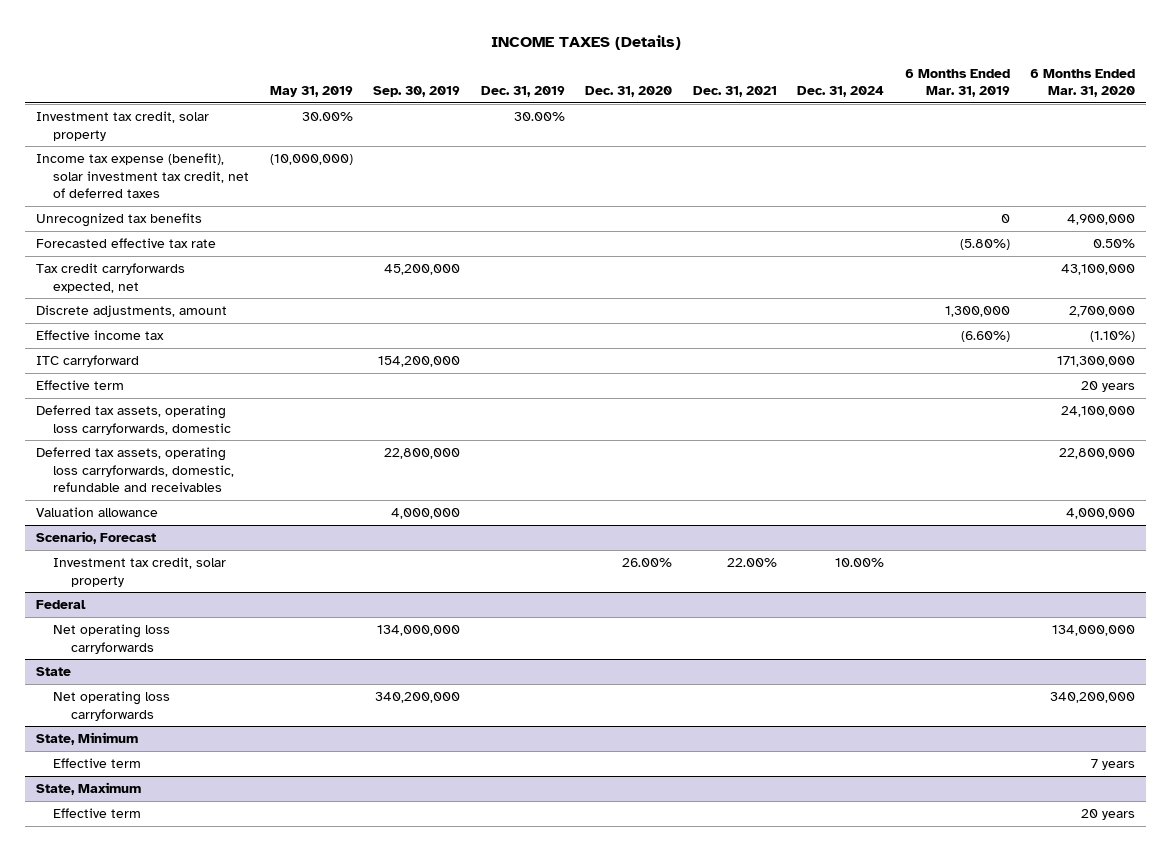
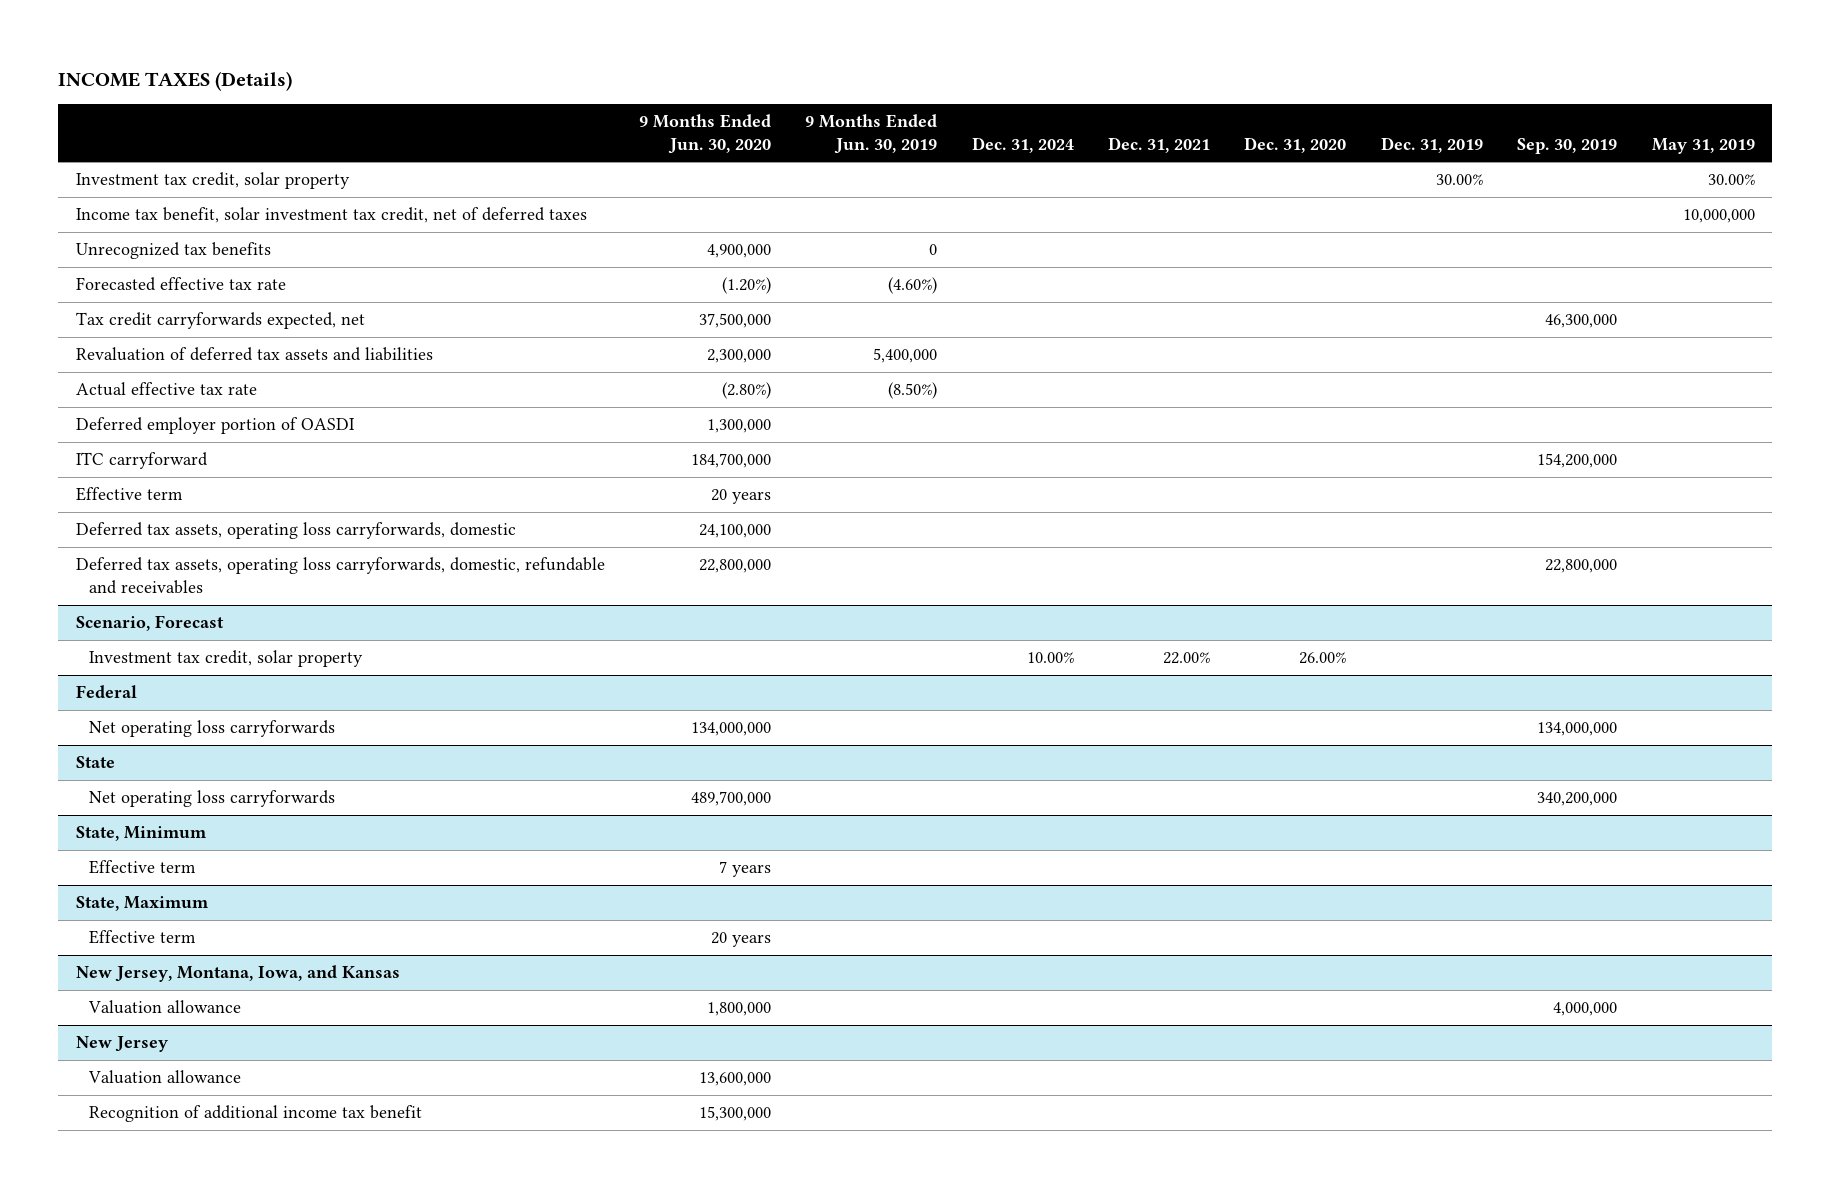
- | May 31, 2019 | Sep. 30, 2019 | Dec. 31, 2019 | Dec. 31, 2020 | Dec. 31, 2021 | Dec. 31, 2024 | 6 Months Ended Mar. 31, 2019 | 6 Months Ended Mar. 31, 2020
+ | 9 Months Ended Jun. 30, 2020 | 9 Months Ended Jun. 30, 2019 | Dec. 31, 2024 | Dec. 31, 2021 | Dec. 31, 2020 | Dec. 31, 2019 | Sep. 30, 2019 | May 31, 2019
- Income tax expense (benefit), solar investment tax credit, net of deferred taxes | (10,000,000) | | | | | | |
+ Income tax benefit, solar investment tax credit, net of deferred taxes | | | | | | | | 10,000,000
- Tax credit carryforwards expected, net | | 45,200,000 | | | | | | 43,100,000
- Discrete adjustments, amount | | | | | | | 1,300,000 | 2,700,000
- Effective income tax | | | | | | | (6.60%) | (1.10%)
+ Tax credit carryforwards expected, net | 37,500,000 | | | | | | 46,300,000 |
+ Revaluation of deferred tax assets and liabilities | 2,300,000 | 5,400,000 | | | | | |
+ Actual effective tax rate | (2.80%) | (8.50%) | | | | | |
+ Deferred employer portion of OASDI | 1,300,000 | | | | | | |
- Valuation allowance | | 4,000,000 | | | | | | 4,000,000
+ New Jersey, Montana, Iowa, and Kansas
+ Valuation allowance | 1,800,000 | | | | | | 4,000,000 |
+ New Jersey
+ Valuation allowance | 13,600,000 | | | | | | |
+ Recognition of additional income tax benefit | 15,300,000 | | | | | | |

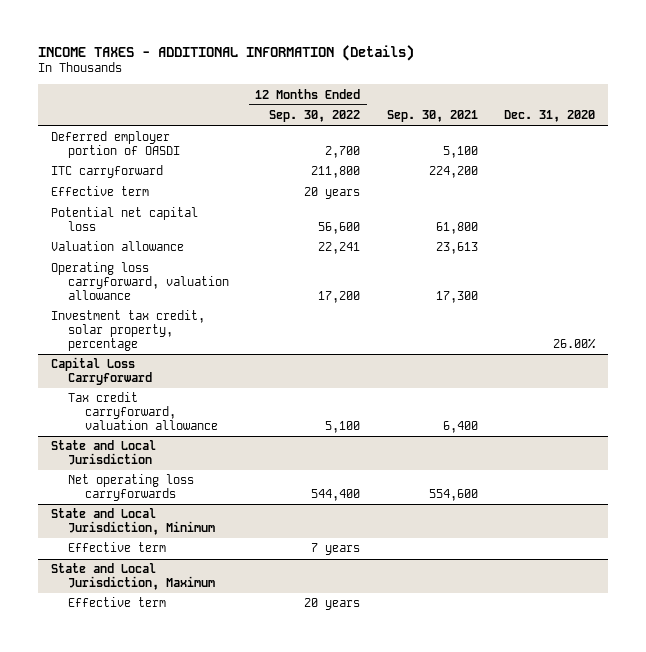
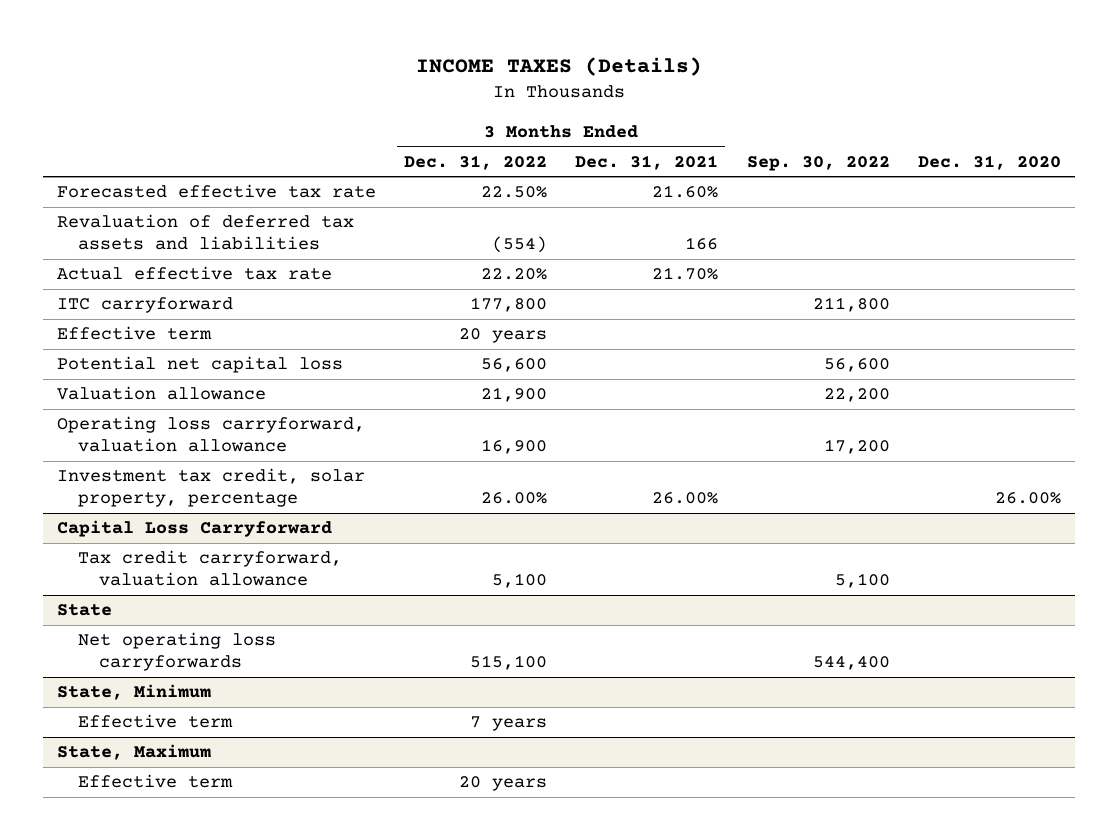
- INCOME TAXES - ADDITIONAL INFORMATION (Details)
+ INCOME TAXES (Details)
- | 12 Months Ended Sep. 30, 2022 | Sep. 30, 2021 | Dec. 31, 2020
+ | 3 Months Ended Dec. 31, 2022 | 3 Months Ended Dec. 31, 2021 | Sep. 30, 2022 | Dec. 31, 2020
- Deferred employer portion of OASDI | 2,700 | 5,100 |
+ Forecasted effective tax rate | 22.50% | 21.60% | |
+ Revaluation of deferred tax assets and liabilities | (554) | 166 | |
+ Actual effective tax rate | 22.20% | 21.70% | |
- State and Local Jurisdiction
+ State
- State and Local Jurisdiction, Minimum
+ State, Minimum
- State and Local Jurisdiction, Maximum
+ State, Maximum

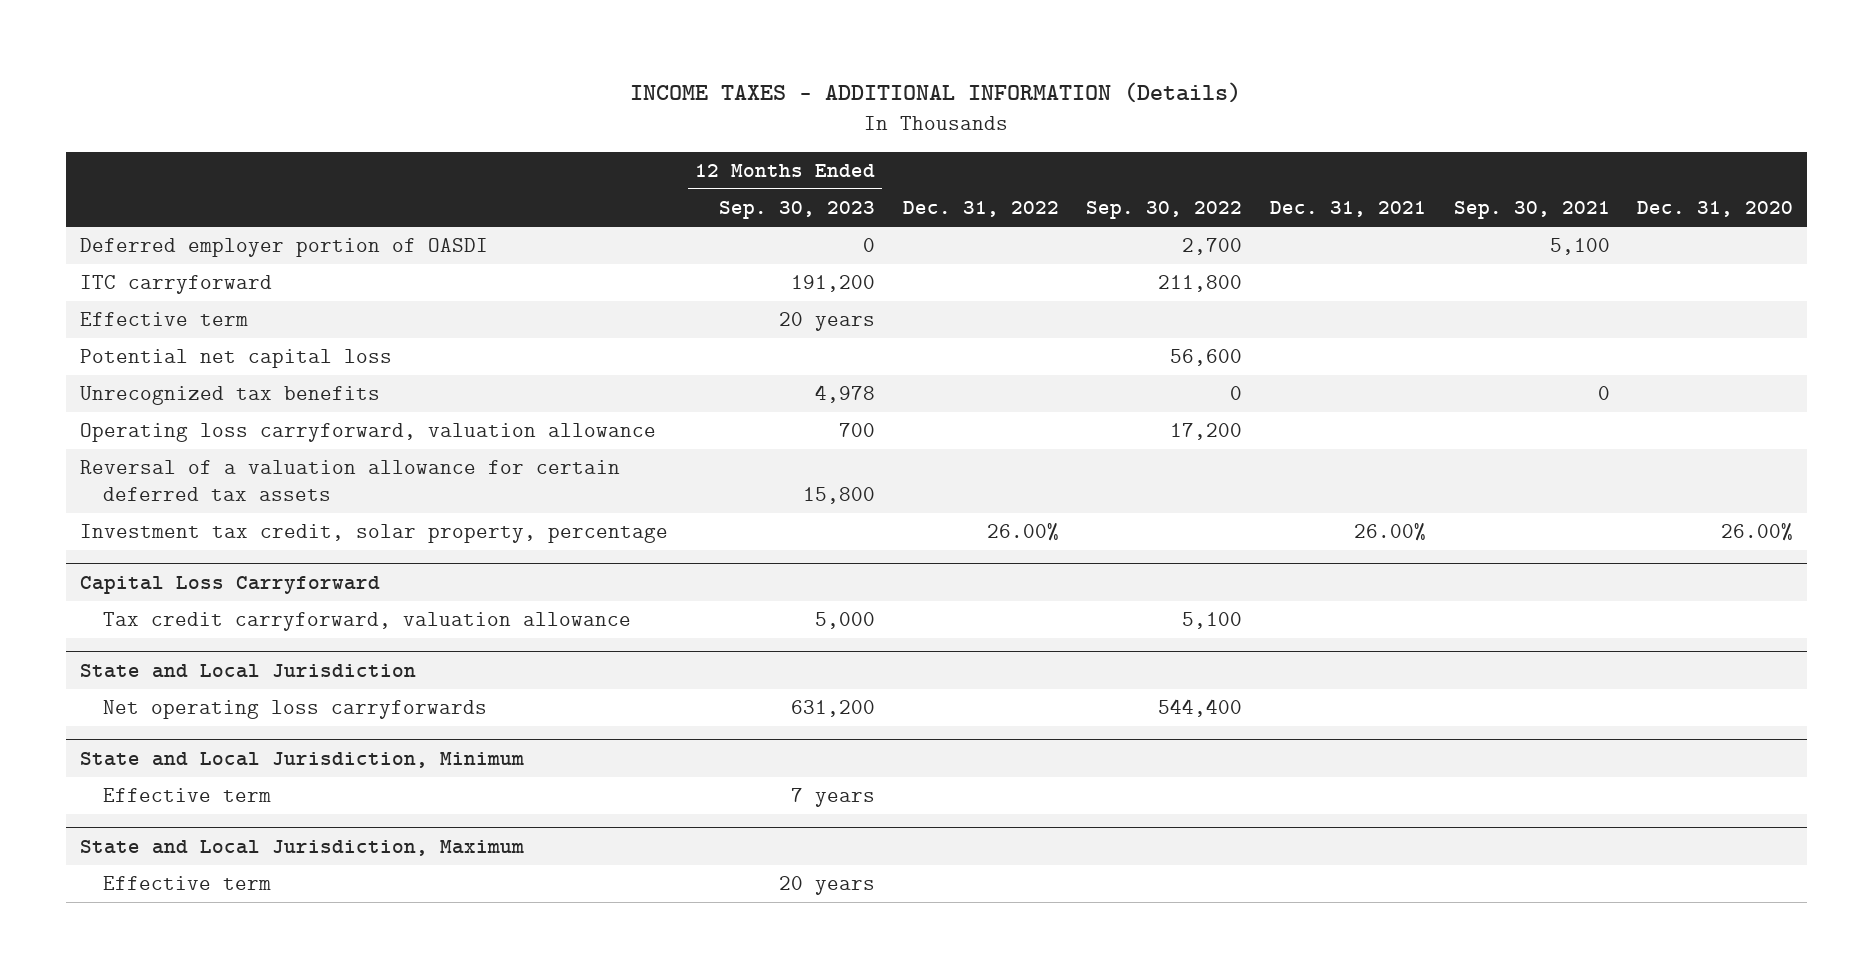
- INCOME TAXES (Details)
+ INCOME TAXES - ADDITIONAL INFORMATION (Details)
- | 3 Months Ended Dec. 31, 2022 | 3 Months Ended Dec. 31, 2021 | Sep. 30, 2022 | Dec. 31, 2020
+ | 12 Months Ended Sep. 30, 2023 | Dec. 31, 2022 | Sep. 30, 2022 | Dec. 31, 2021 | Sep. 30, 2021 | Dec. 31, 2020
- Forecasted effective tax rate | 22.50% | 21.60% | |
- Revaluation of deferred tax assets and liabilities | (554) | 166 | |
- Actual effective tax rate | 22.20% | 21.70% | |
+ Deferred employer portion of OASDI | 0 | | 2,700 | | 5,100 |
- Valuation allowance | 21,900 | | 22,200 |
+ Unrecognized tax benefits | 4,978 | | 0 | | 0 |
+ Reversal of a valuation allowance for certain deferred tax assets | 15,800 | | | | |
- State
+ State and Local Jurisdiction
- State, Minimum
+ State and Local Jurisdiction, Minimum
- State, Maximum
+ State and Local Jurisdiction, Maximum

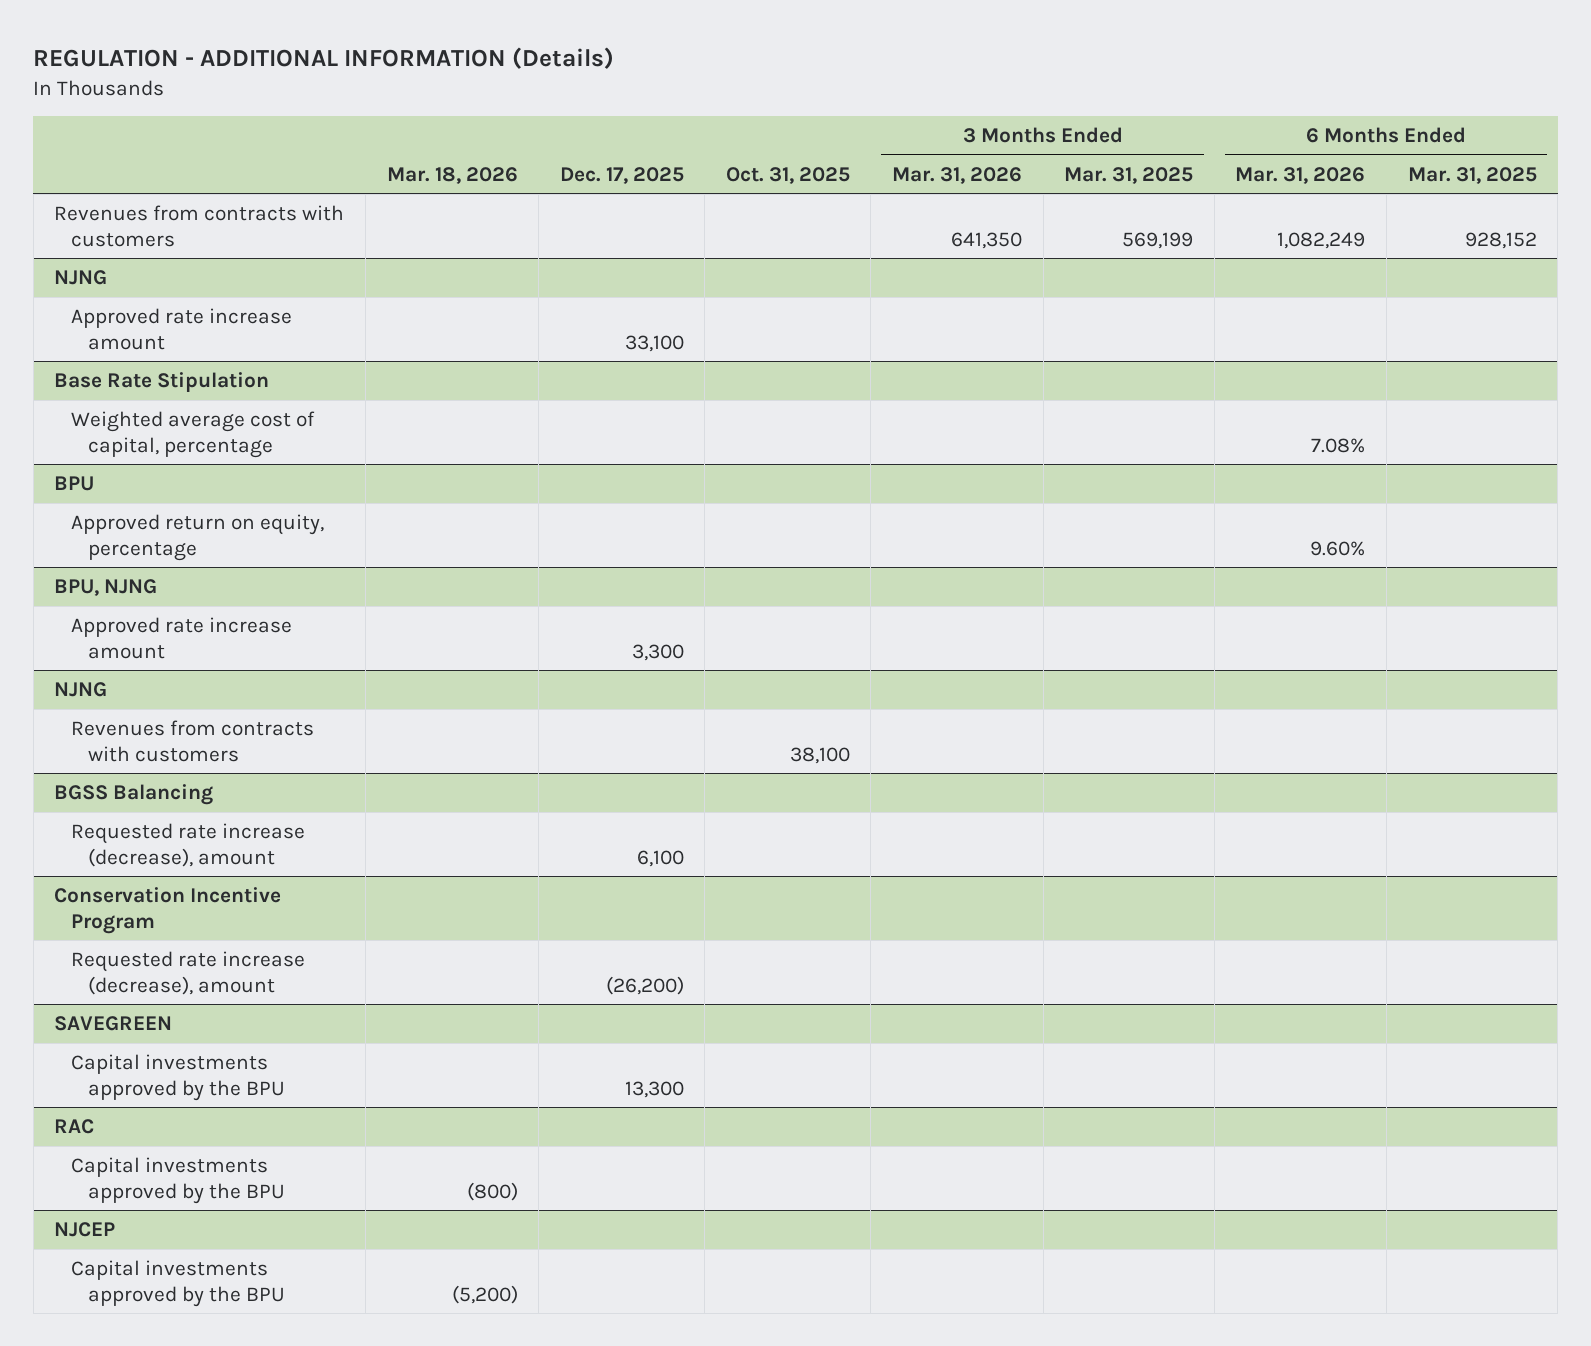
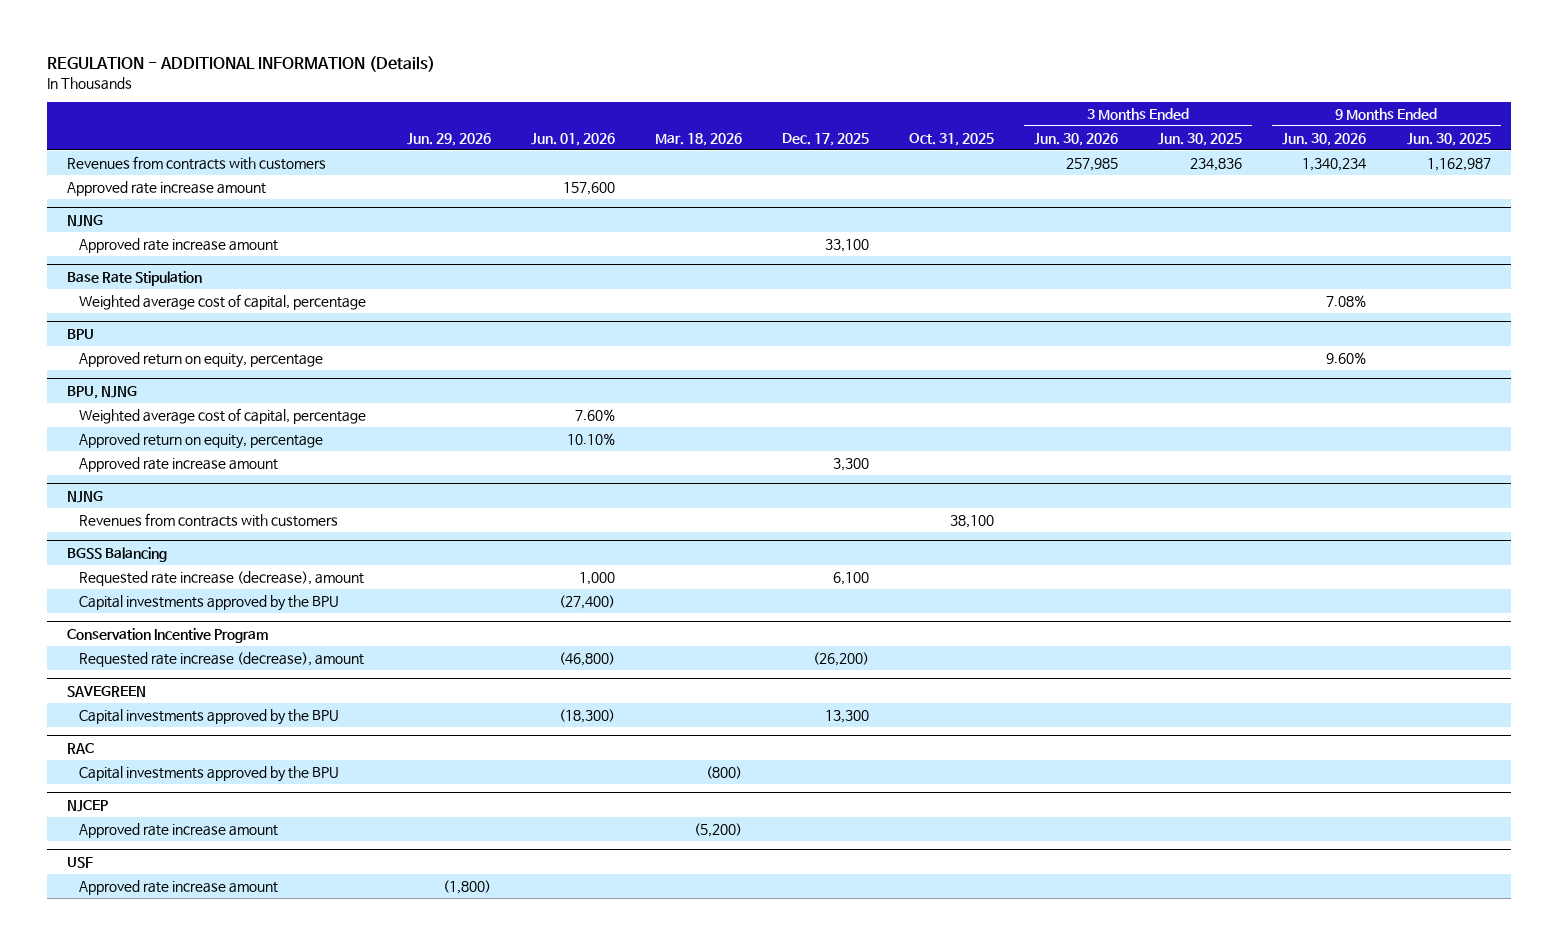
- | Mar. 18, 2026 | Dec. 17, 2025 | Oct. 31, 2025 | 3 Months Ended Mar. 31, 2026 | 3 Months Ended Mar. 31, 2025 | 6 Months Ended Mar. 31, 2026 | 6 Months Ended Mar. 31, 2025
+ | Jun. 29, 2026 | Jun. 01, 2026 | Mar. 18, 2026 | Dec. 17, 2025 | Oct. 31, 2025 | 3 Months Ended Jun. 30, 2026 | 3 Months Ended Jun. 30, 2025 | 9 Months Ended Jun. 30, 2026 | 9 Months Ended Jun. 30, 2025
+ Approved rate increase amount | | 157,600 | | | | | | |
@ BPU, NJNG
+ Weighted average cost of capital, percentage | | 7.60% | | | | | | |
+ Approved return on equity, percentage | | 10.10% | | | | | | |
@ BGSS Balancing
+ Capital investments approved by the BPU | | (27,400) | | | | | | |
@ NJCEP
- Capital investments approved by the BPU | (5,200) | | | | | |
+ Approved rate increase amount | | | (5,200) | | | | | |
+ USF
+ Approved rate increase amount | (1,800) | | | | | | | |

